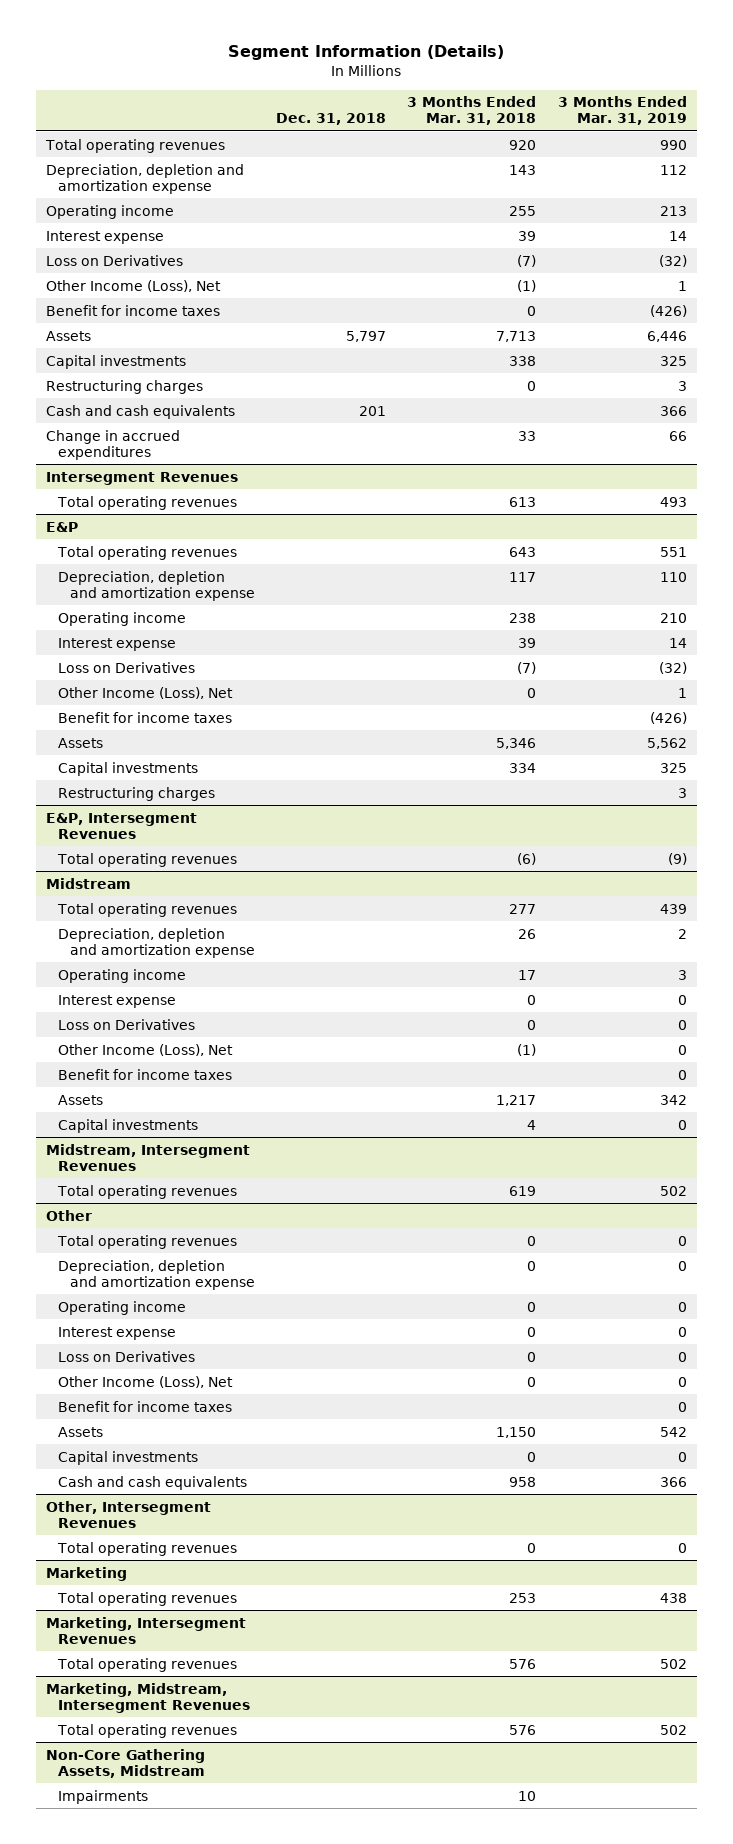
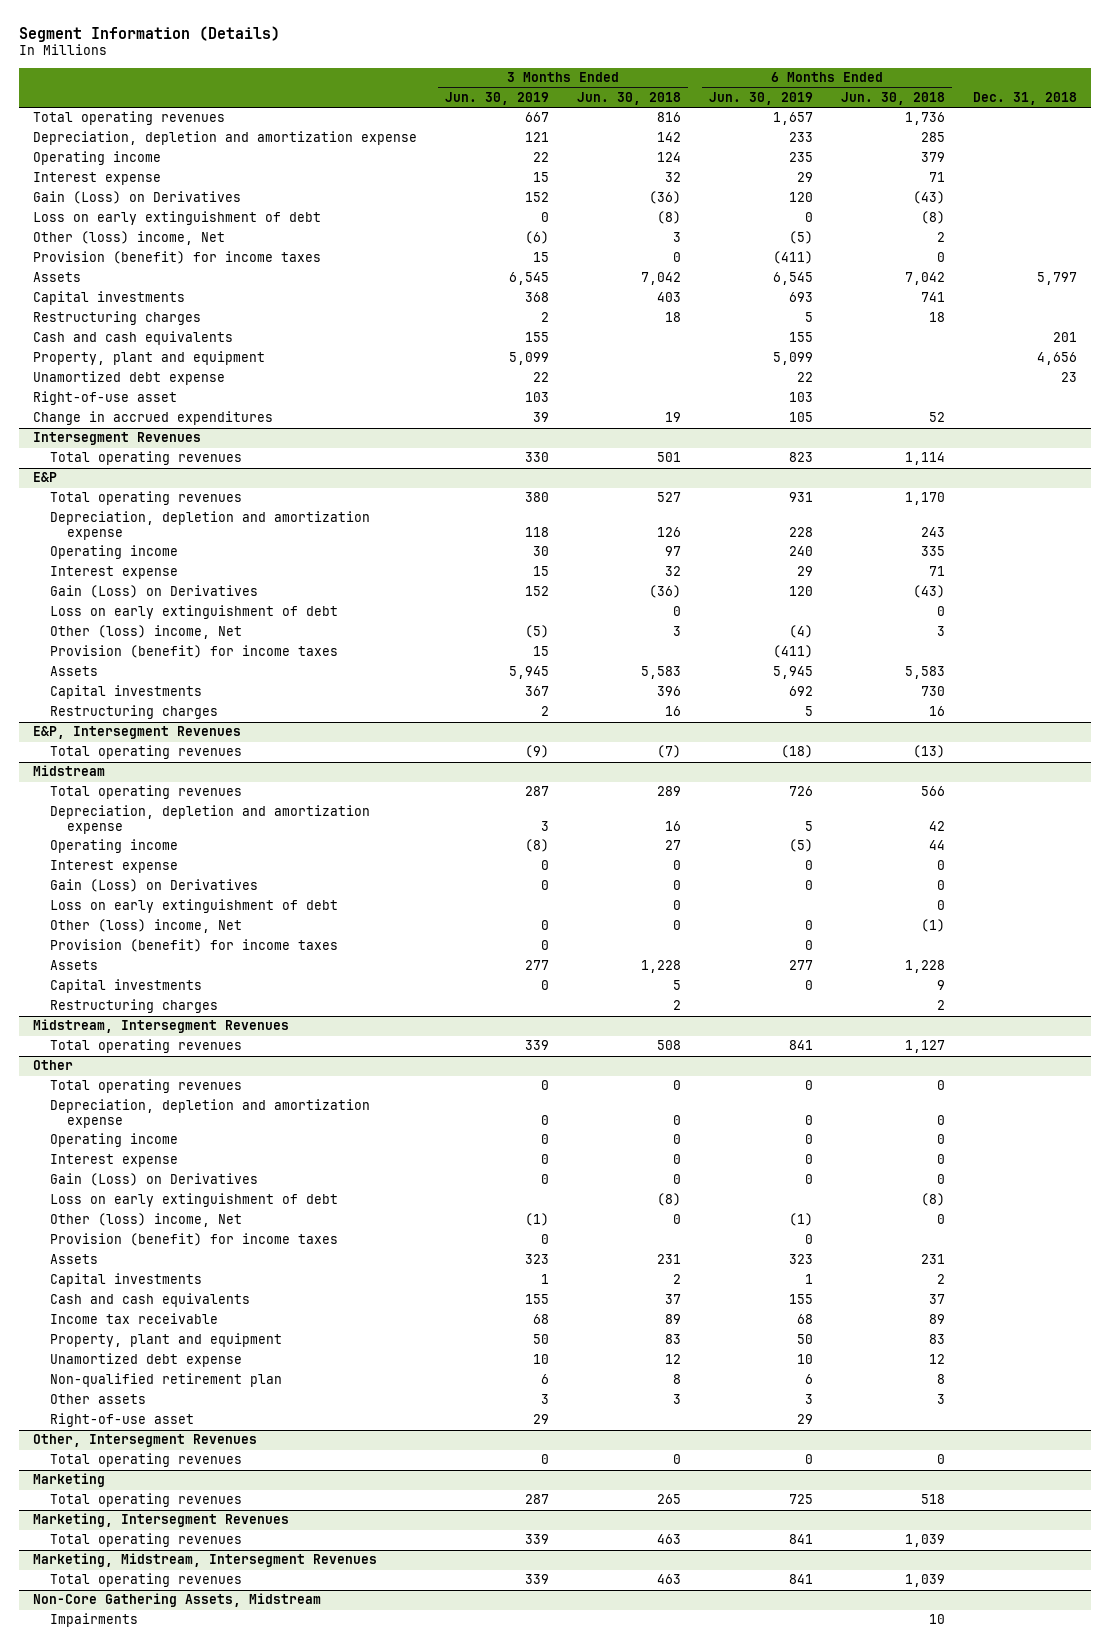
- | Dec. 31, 2018 | 3 Months Ended Mar. 31, 2018 | 3 Months Ended Mar. 31, 2019
+ | 3 Months Ended Jun. 30, 2019 | 3 Months Ended Jun. 30, 2018 | 6 Months Ended Jun. 30, 2019 | 6 Months Ended Jun. 30, 2018 | Dec. 31, 2018
- Loss on Derivatives | | (7) | (32)
- Other Income (Loss), Net | | (1) | 1
- Benefit for income taxes | | 0 | (426)
+ Gain (Loss) on Derivatives | 152 | (36) | 120 | (43) |
+ Loss on early extinguishment of debt | 0 | (8) | 0 | (8) |
+ Other (loss) income, Net | (6) | 3 | (5) | 2 |
+ Provision (benefit) for income taxes | 15 | 0 | (411) | 0 |
+ Property, plant and equipment | 5,099 | | 5,099 | | 4,656
+ Unamortized debt expense | 22 | | 22 | | 23
+ Right-of-use asset | 103 | | 103 | |
@ E&P
- Loss on Derivatives | | (7) | (32)
- Other Income (Loss), Net | | 0 | 1
- Benefit for income taxes | | | (426)
+ Gain (Loss) on Derivatives | 152 | (36) | 120 | (43) |
+ Loss on early extinguishment of debt | | 0 | | 0 |
+ Other (loss) income, Net | (5) | 3 | (4) | 3 |
+ Provision (benefit) for income taxes | 15 | | (411) | |
@ Midstream
- Loss on Derivatives | | 0 | 0
- Other Income (Loss), Net | | (1) | 0
- Benefit for income taxes | | | 0
+ Gain (Loss) on Derivatives | 0 | 0 | 0 | 0 |
+ Loss on early extinguishment of debt | | 0 | | 0 |
+ Other (loss) income, Net | 0 | 0 | 0 | (1) |
+ Provision (benefit) for income taxes | 0 | | 0 | |
+ Restructuring charges | | 2 | | 2 |
@ Other
- Loss on Derivatives | | 0 | 0
- Other Income (Loss), Net | | 0 | 0
- Benefit for income taxes | | | 0
+ Gain (Loss) on Derivatives | 0 | 0 | 0 | 0 |
+ Loss on early extinguishment of debt | | (8) | | (8) |
+ Other (loss) income, Net | (1) | 0 | (1) | 0 |
+ Provision (benefit) for income taxes | 0 | | 0 | |
+ Income tax receivable | 68 | 89 | 68 | 89 |
+ Property, plant and equipment | 50 | 83 | 50 | 83 |
+ Unamortized debt expense | 10 | 12 | 10 | 12 |
+ Non-qualified retirement plan | 6 | 8 | 6 | 8 |
+ Other assets | 3 | 3 | 3 | 3 |
+ Right-of-use asset | 29 | | 29 | |

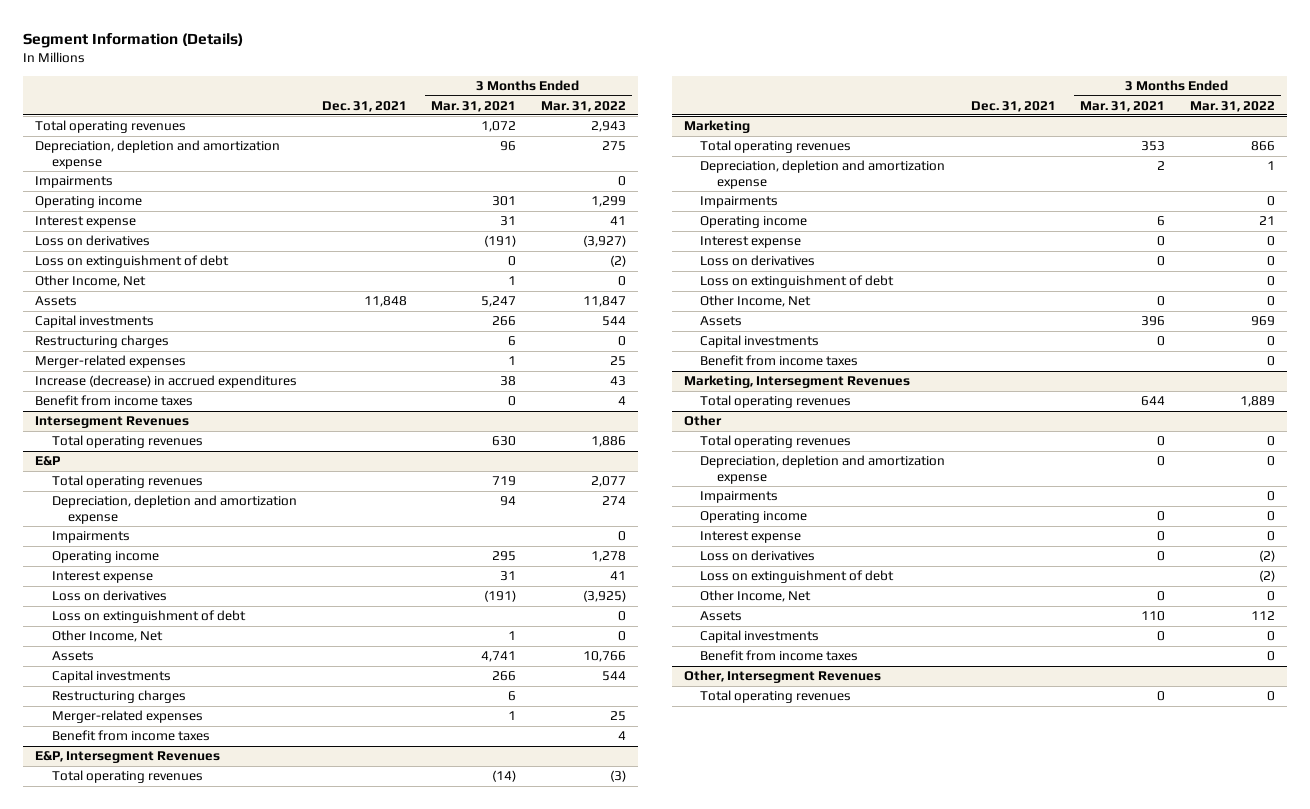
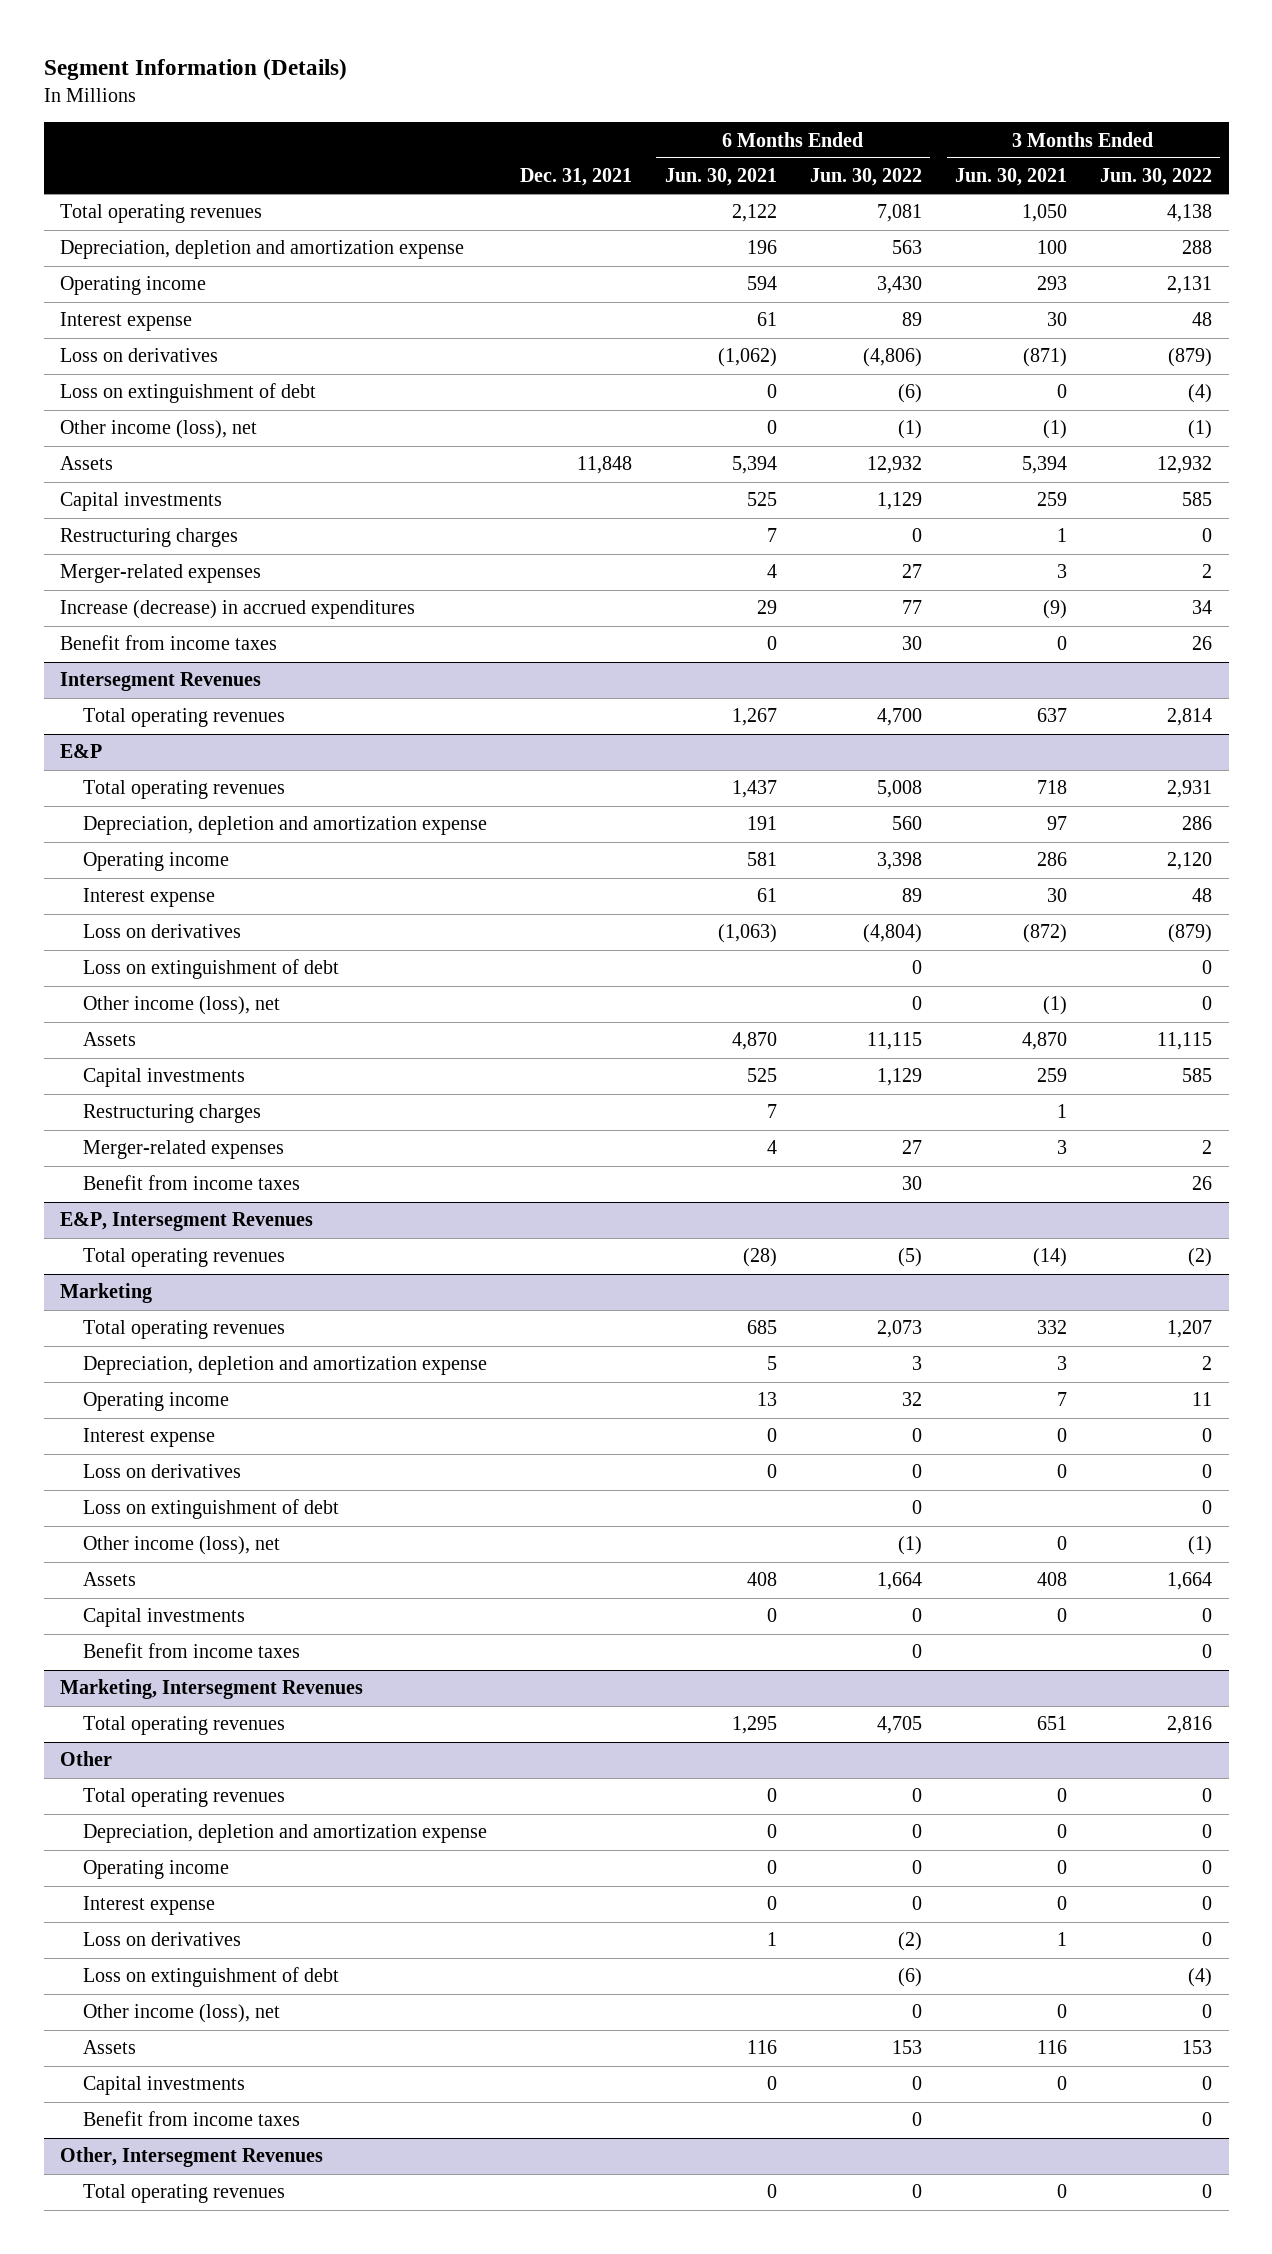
- | Dec. 31, 2021 | 3 Months Ended Mar. 31, 2021 | 3 Months Ended Mar. 31, 2022
+ | Dec. 31, 2021 | 6 Months Ended Jun. 30, 2021 | 6 Months Ended Jun. 30, 2022 | 3 Months Ended Jun. 30, 2021 | 3 Months Ended Jun. 30, 2022
- Impairments | | | 0
- Other Income, Net | | 1 | 0
+ Other income (loss), net | | 0 | (1) | (1) | (1)
@ E&P
- Impairments | | | 0
- Other Income, Net | | 1 | 0
+ Other income (loss), net | | | 0 | (1) | 0
@ Marketing
- Impairments | | | 0
- Other Income, Net | | 0 | 0
+ Other income (loss), net | | | (1) | 0 | (1)
@ Other
- Impairments | | | 0
- Other Income, Net | | 0 | 0
+ Other income (loss), net | | | 0 | 0 | 0

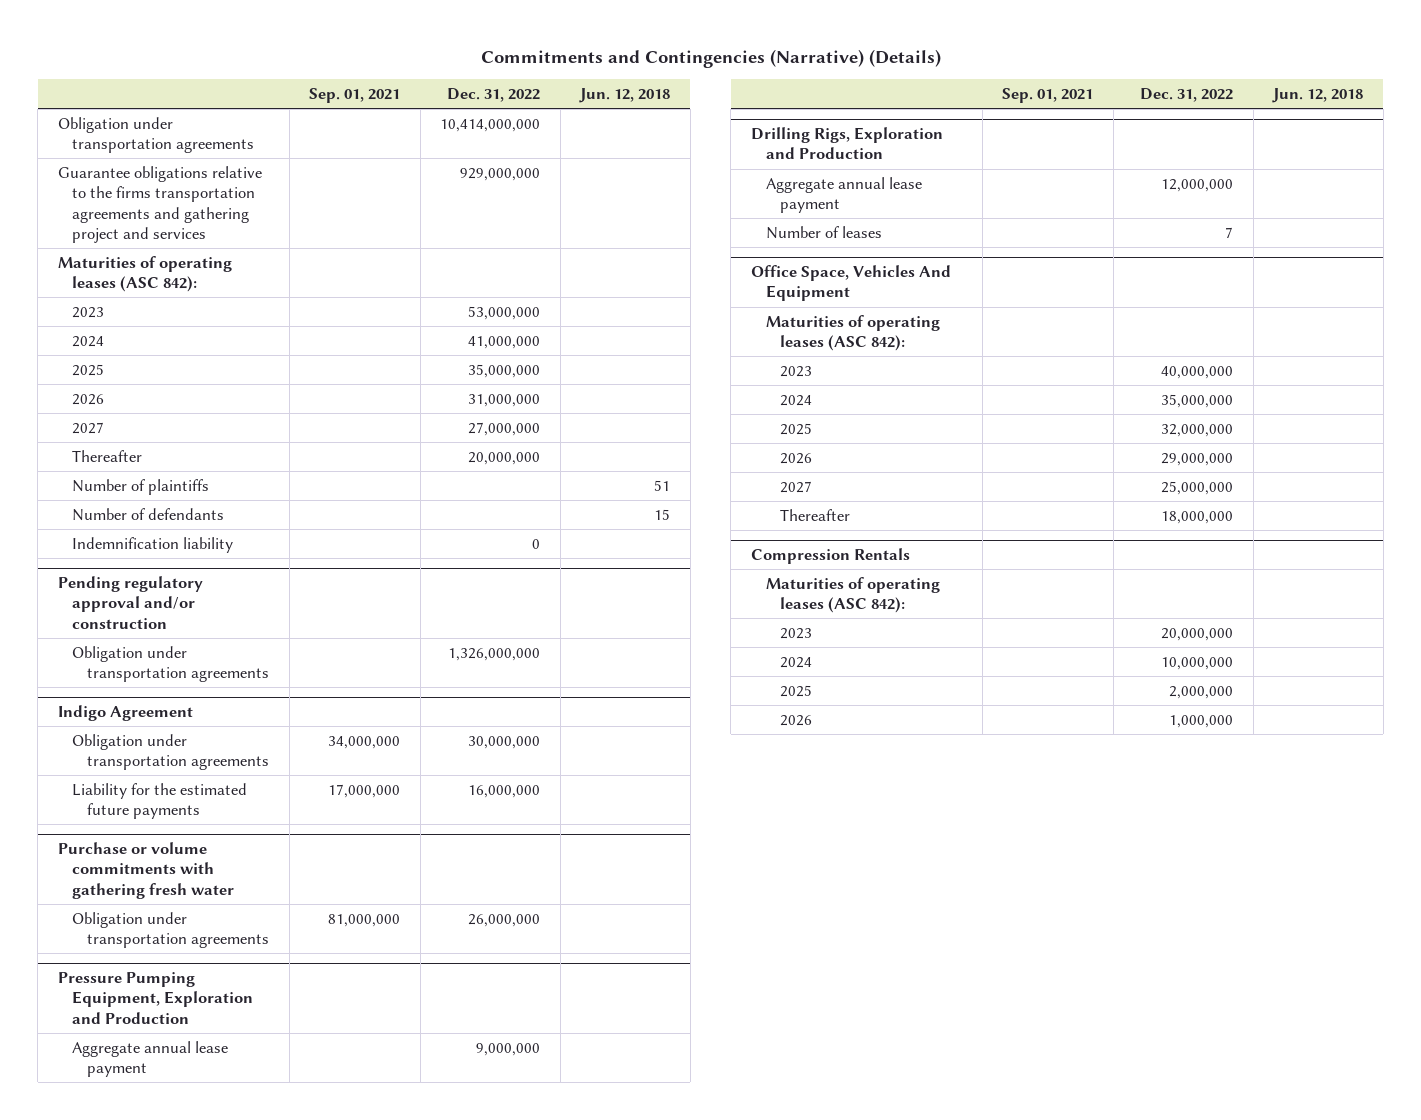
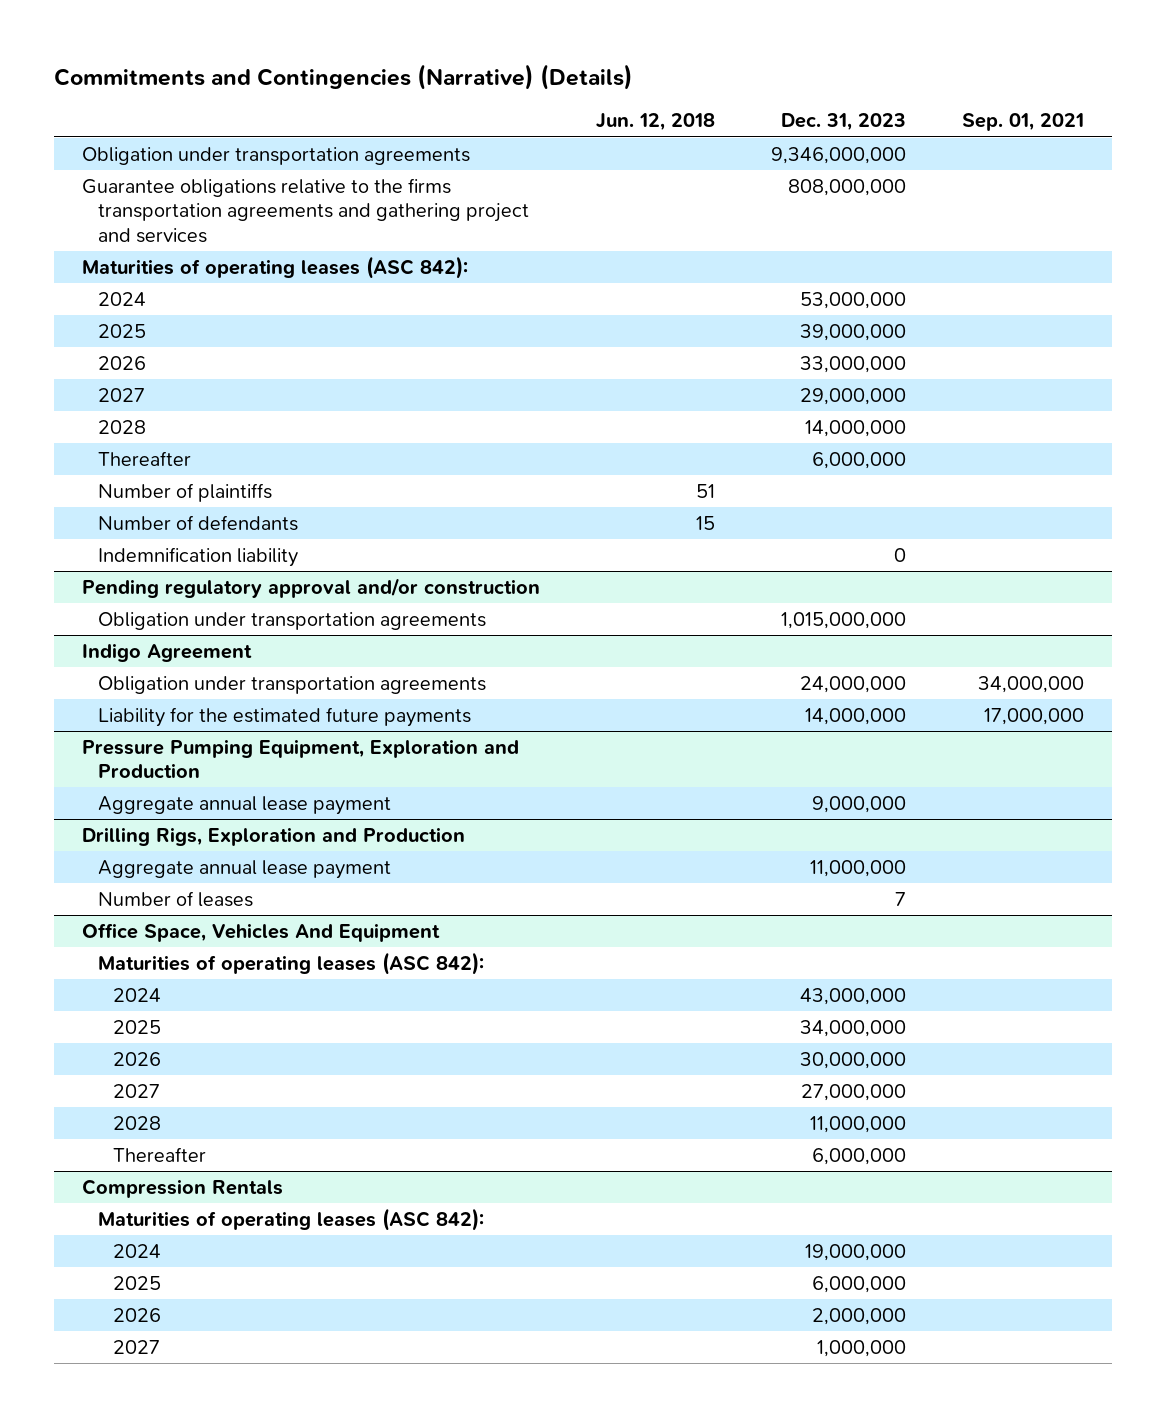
- | Sep. 01, 2021 | Dec. 31, 2022 | Jun. 12, 2018
+ | Jun. 12, 2018 | Dec. 31, 2023 | Sep. 01, 2021
- 2023 | | 53,000,000 |
+ 2028 | | 14,000,000 |
- Purchase or volume commitments with gathering fresh water
- Obligation under transportation agreements | 81,000,000 | 26,000,000 |
@ Office Space, Vehicles And Equipment
- 2023 | | 40,000,000 |
+ 2028 | | 11,000,000 |
@ Compression Rentals
- 2023 | | 20,000,000 |
+ 2027 | | 1,000,000 |

